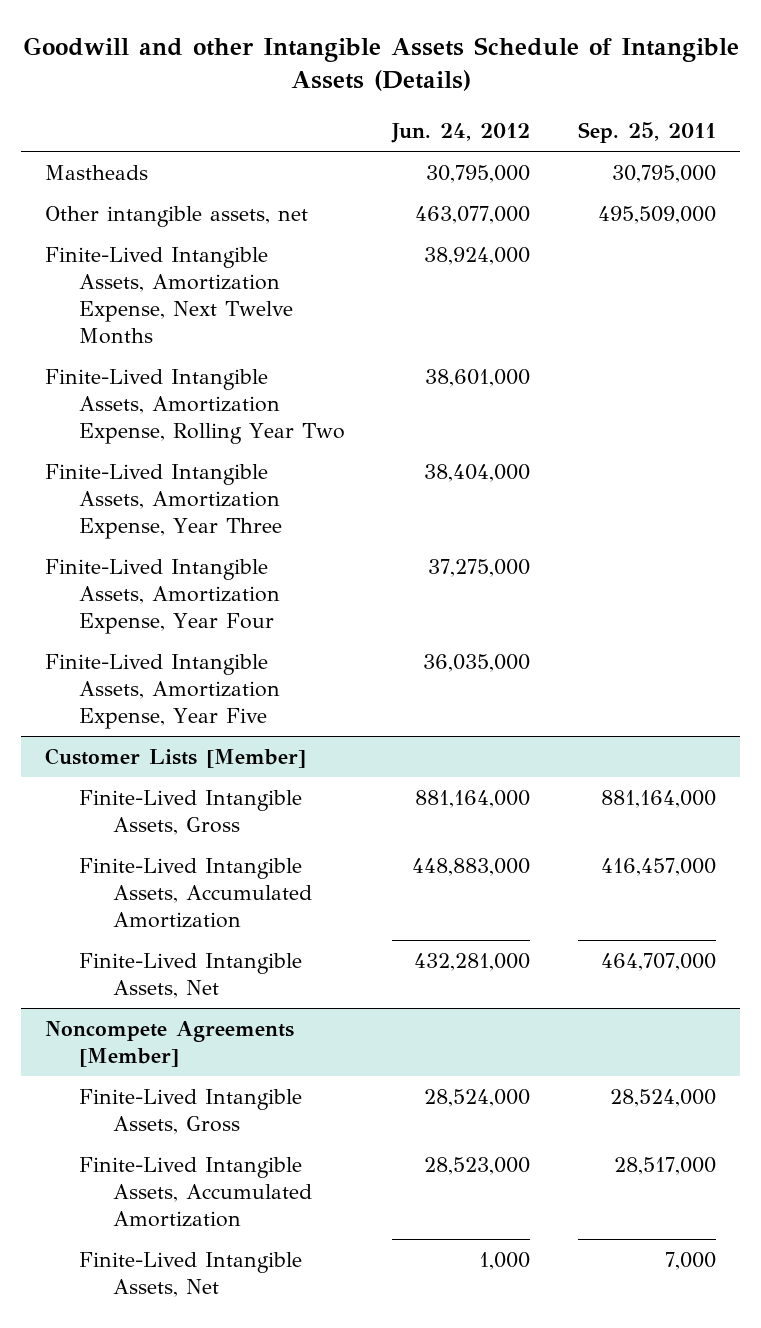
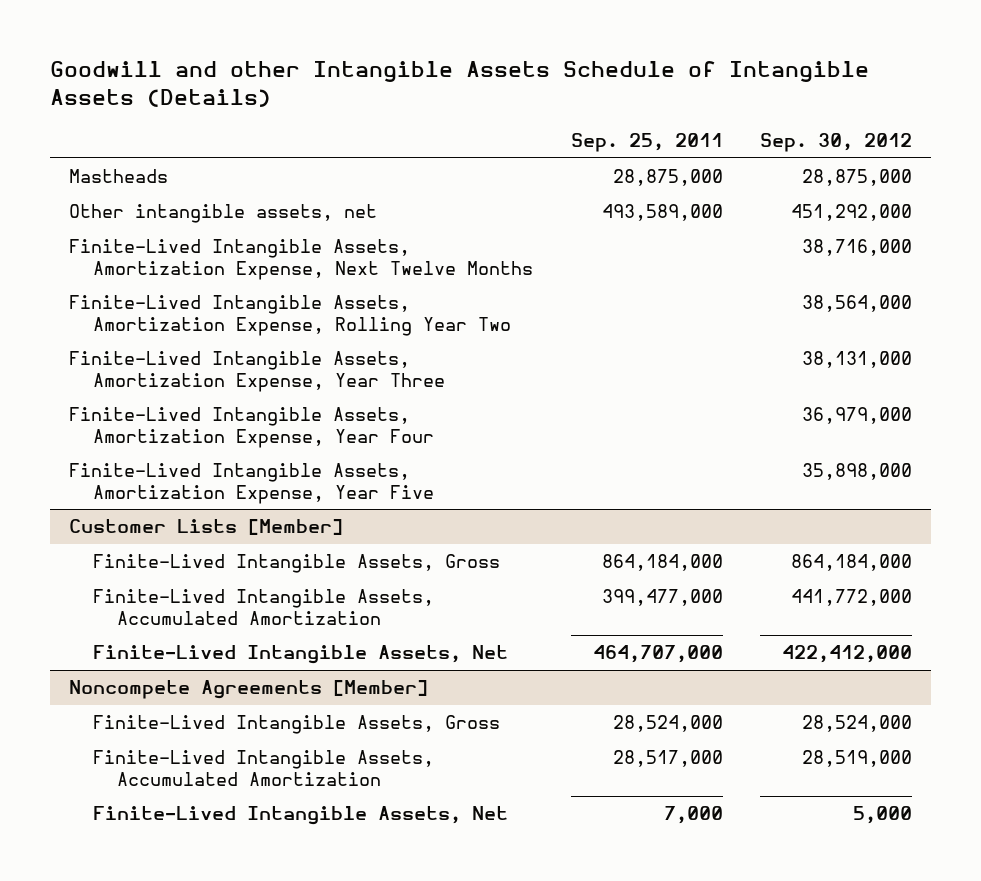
- | Jun. 24, 2012 | Sep. 25, 2011
+ | Sep. 25, 2011 | Sep. 30, 2012
- Mastheads | 30,795,000 | 30,795,000
- Other intangible assets, net | 463,077,000 | 495,509,000
+ Mastheads | 28,875,000 | 28,875,000
+ Other intangible assets, net | 493,589,000 | 451,292,000
@ Customer Lists [Member]
- Finite-Lived Intangible Assets, Gross | 881,164,000 | 881,164,000
- Finite-Lived Intangible Assets, Accumulated Amortization | 448,883,000 | 416,457,000
+ Finite-Lived Intangible Assets, Gross | 864,184,000 | 864,184,000
+ Finite-Lived Intangible Assets, Accumulated Amortization | 399,477,000 | 441,772,000

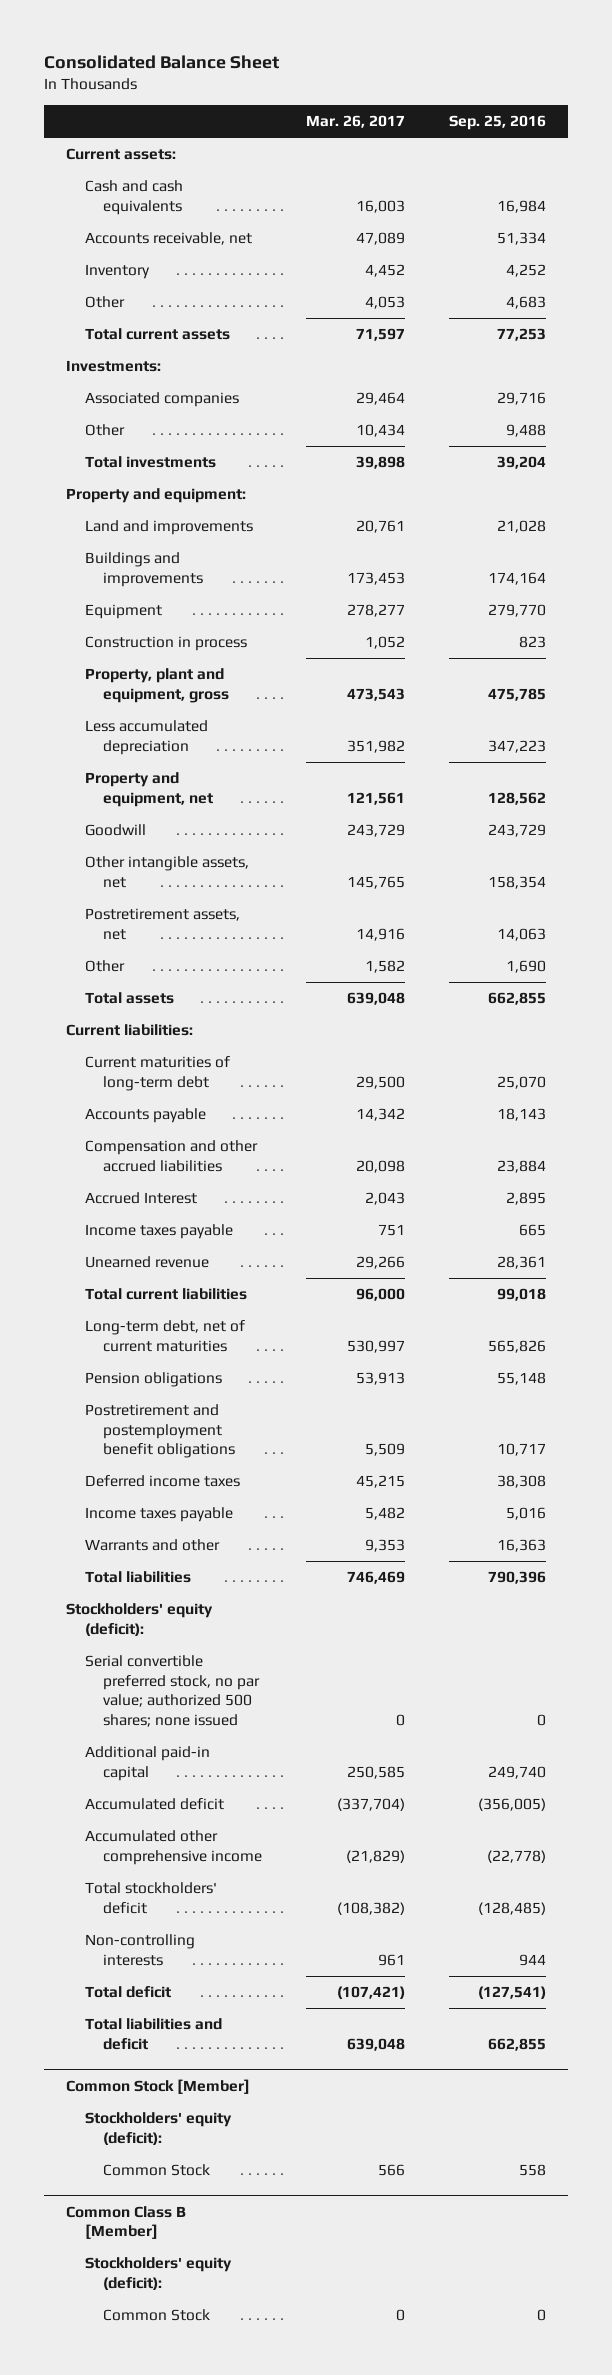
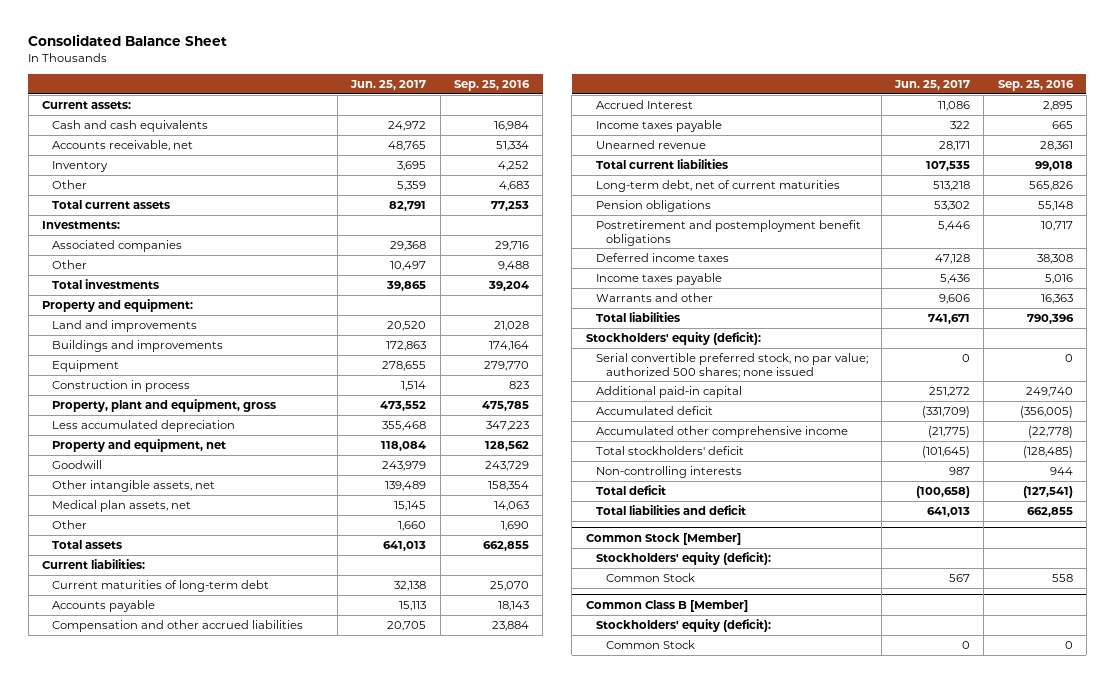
- | Mar. 26, 2017 | Sep. 25, 2016
+ | Jun. 25, 2017 | Sep. 25, 2016
- Postretirement assets, net | 14,916 | 14,063
+ Medical plan assets, net | 15,145 | 14,063

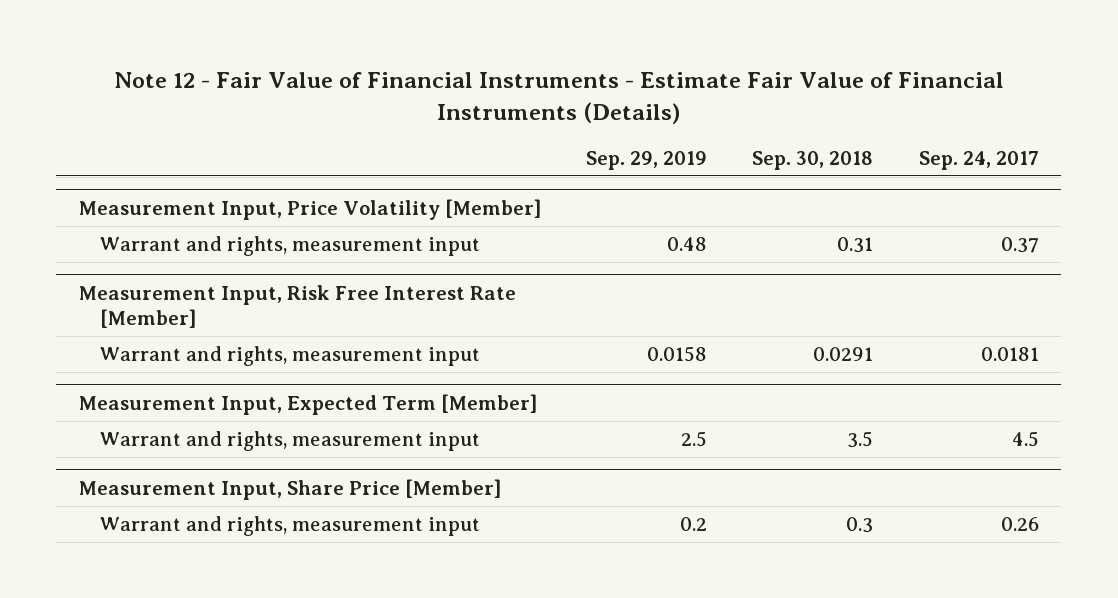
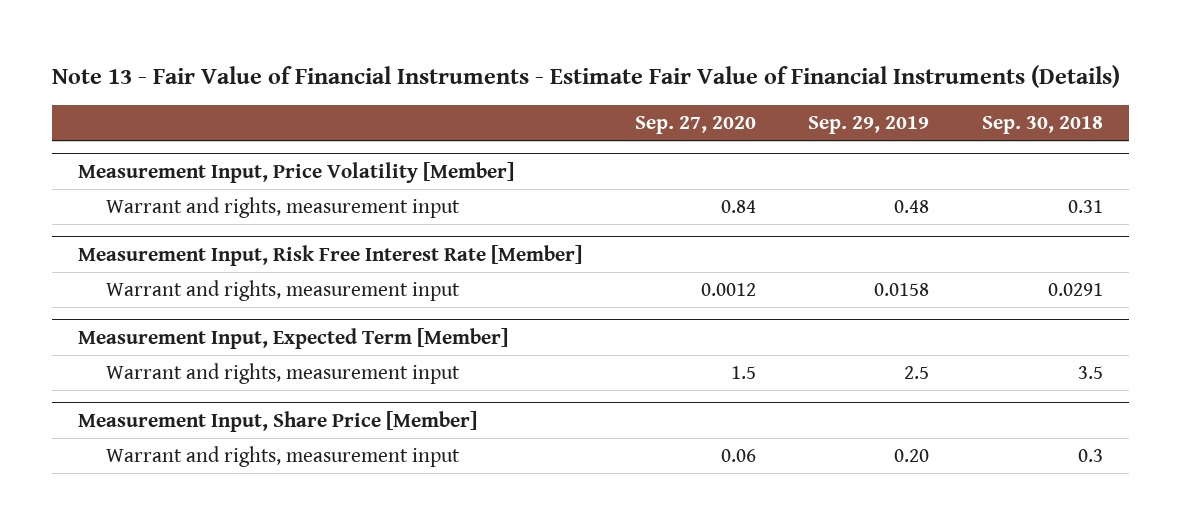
- Note 12 - Fair Value of Financial Instruments - Estimate Fair Value of Financial Instruments (Details)
+ Note 13 - Fair Value of Financial Instruments - Estimate Fair Value of Financial Instruments (Details)
- | Sep. 29, 2019 | Sep. 30, 2018 | Sep. 24, 2017
+ | Sep. 27, 2020 | Sep. 29, 2019 | Sep. 30, 2018
@ Measurement Input, Share Price [Member]
- Warrant and rights, measurement input | 0.2 | 0.3 | 0.26
+ Warrant and rights, measurement input | 0.06 | 0.20 | 0.3

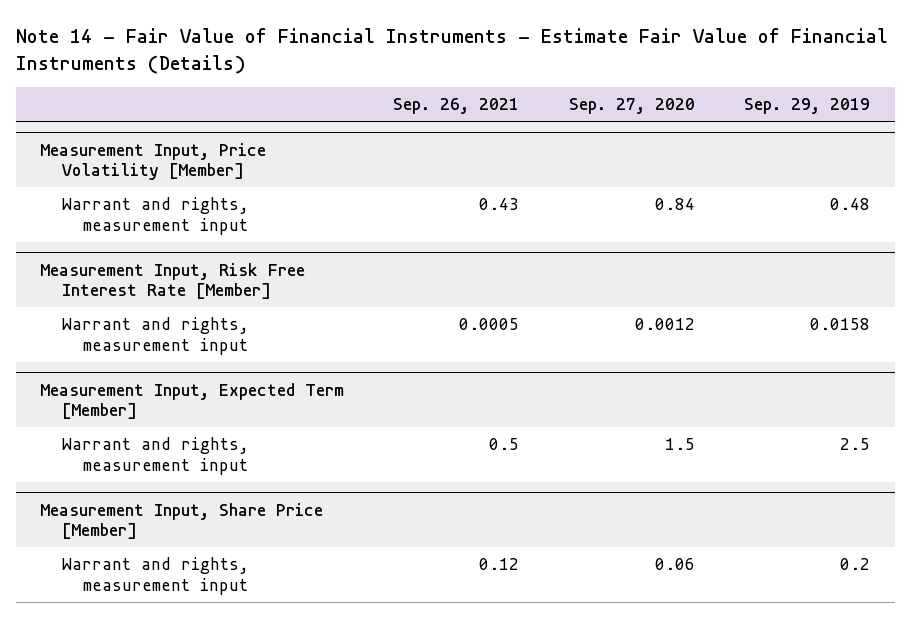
- Note 13 - Fair Value of Financial Instruments - Estimate Fair Value of Financial Instruments (Details)
+ Note 14 - Fair Value of Financial Instruments - Estimate Fair Value of Financial Instruments (Details)
- | Sep. 27, 2020 | Sep. 29, 2019 | Sep. 30, 2018
+ | Sep. 26, 2021 | Sep. 27, 2020 | Sep. 29, 2019
@ Measurement Input, Share Price [Member]
- Warrant and rights, measurement input | 0.06 | 0.20 | 0.3
+ Warrant and rights, measurement input | 0.12 | 0.06 | 0.2

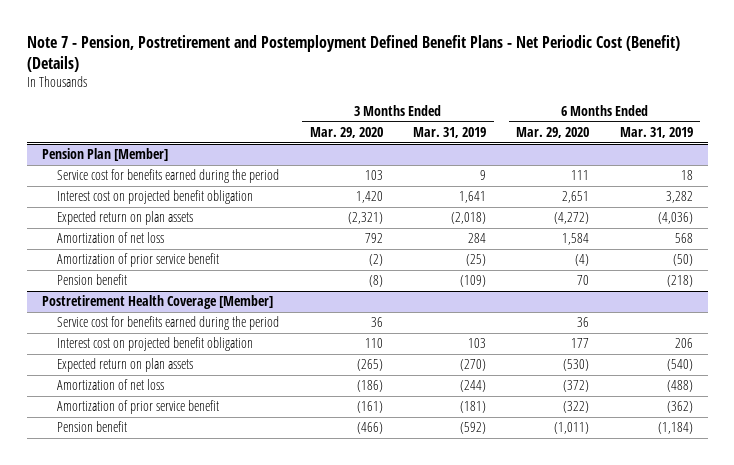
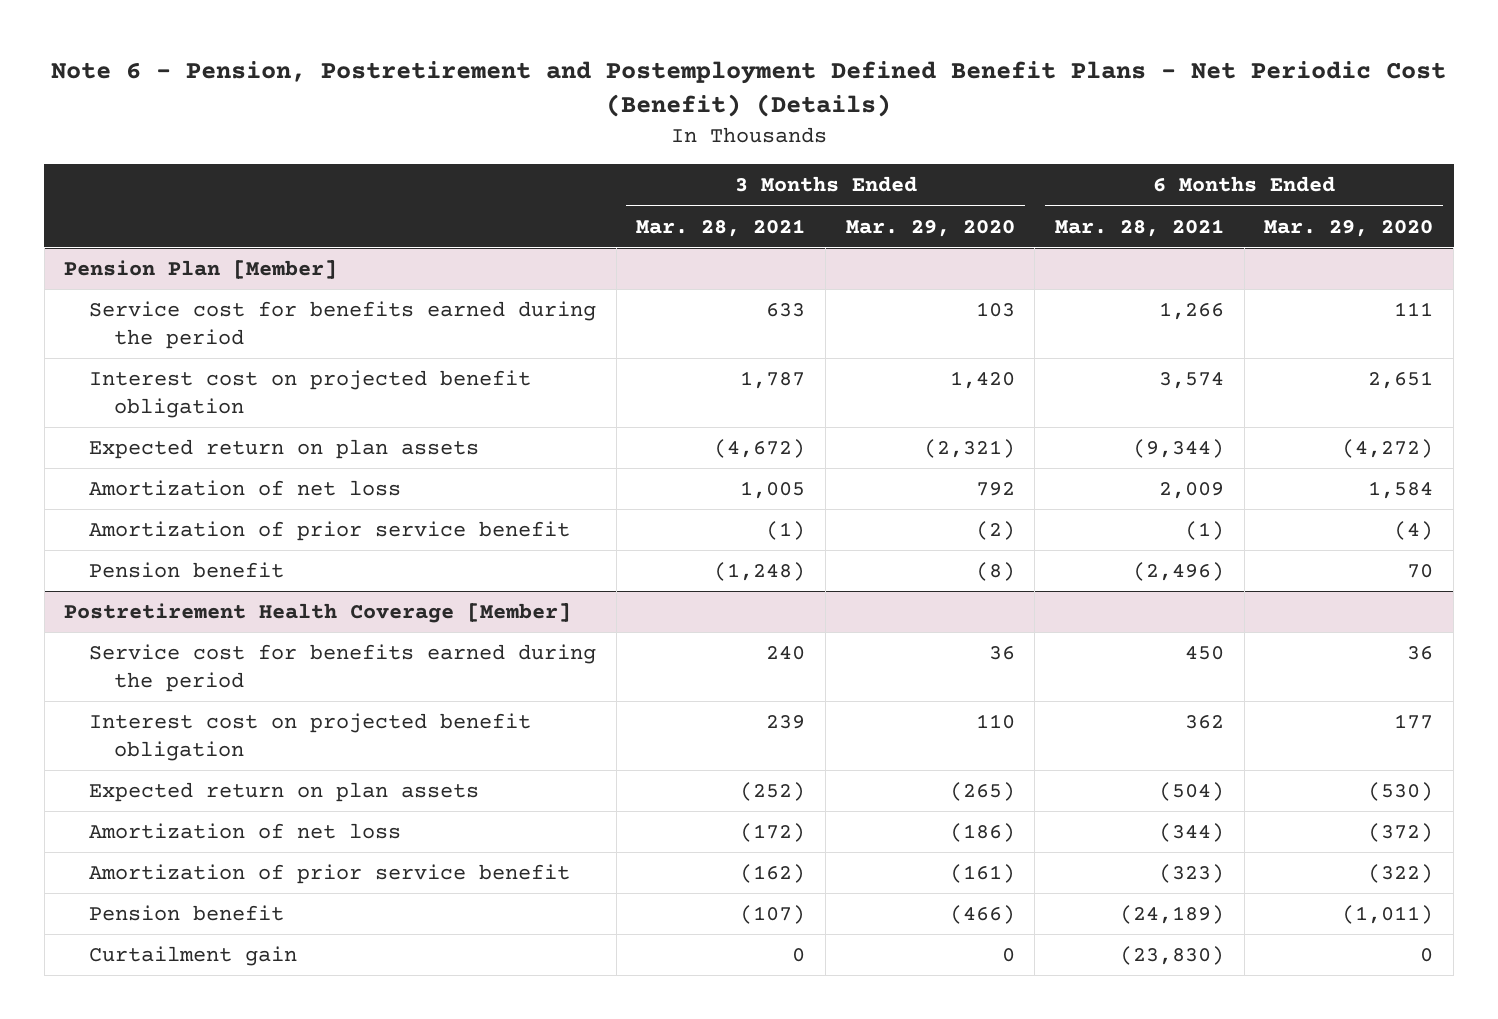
- Note 7 - Pension, Postretirement and Postemployment Defined Benefit Plans - Net Periodic Cost (Benefit) (Details)
+ Note 6 - Pension, Postretirement and Postemployment Defined Benefit Plans - Net Periodic Cost (Benefit) (Details)
- | 3 Months Ended Mar. 29, 2020 | 3 Months Ended Mar. 31, 2019 | 6 Months Ended Mar. 29, 2020 | 6 Months Ended Mar. 31, 2019
+ | 3 Months Ended Mar. 28, 2021 | 3 Months Ended Mar. 29, 2020 | 6 Months Ended Mar. 28, 2021 | 6 Months Ended Mar. 29, 2020
@ Postretirement Health Coverage [Member]
+ Curtailment gain | 0 | 0 | (23,830) | 0

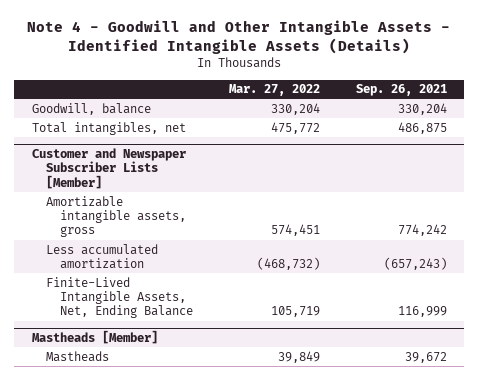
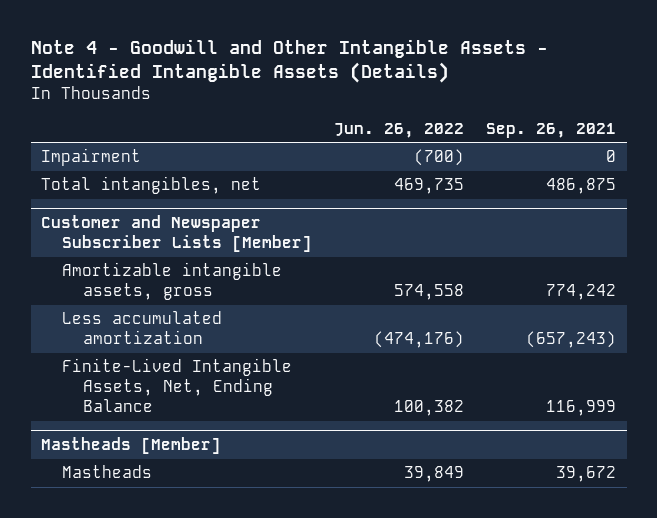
- | Mar. 27, 2022 | Sep. 26, 2021
+ | Jun. 26, 2022 | Sep. 26, 2021
- Goodwill, balance | 330,204 | 330,204
+ Impairment | (700) | 0

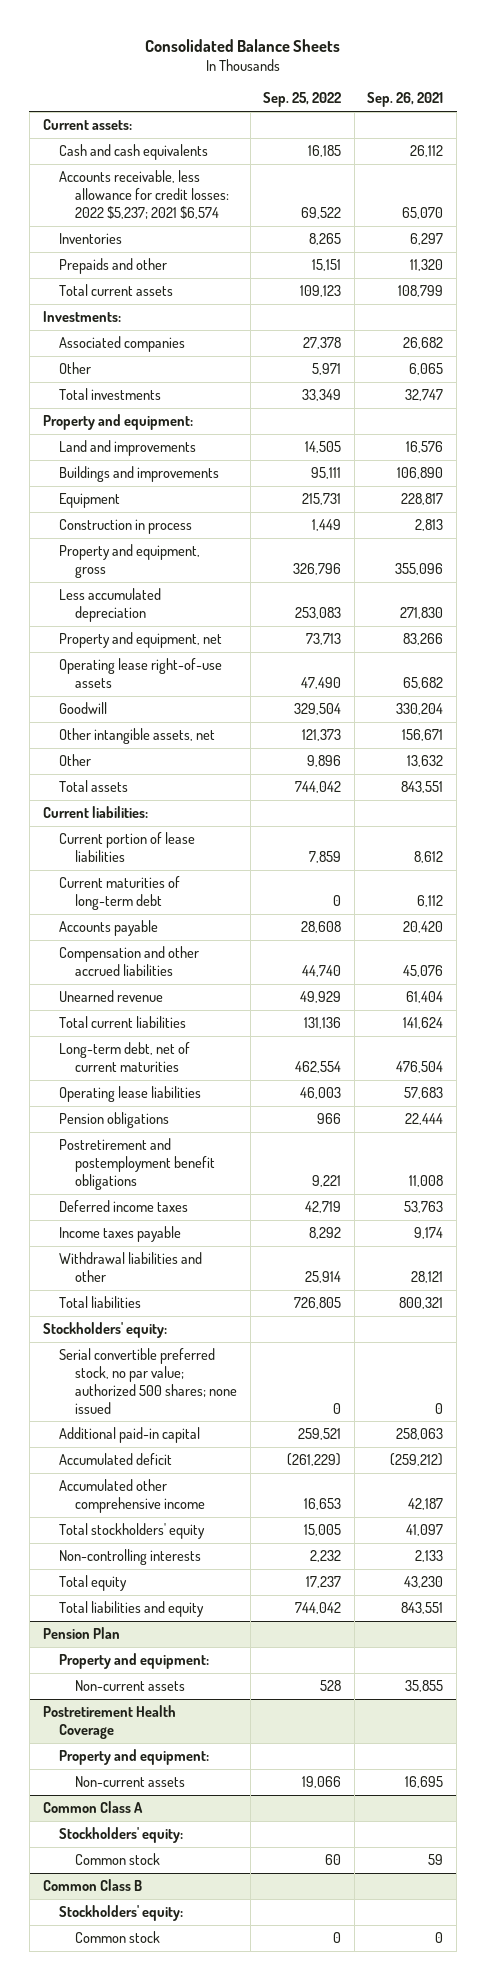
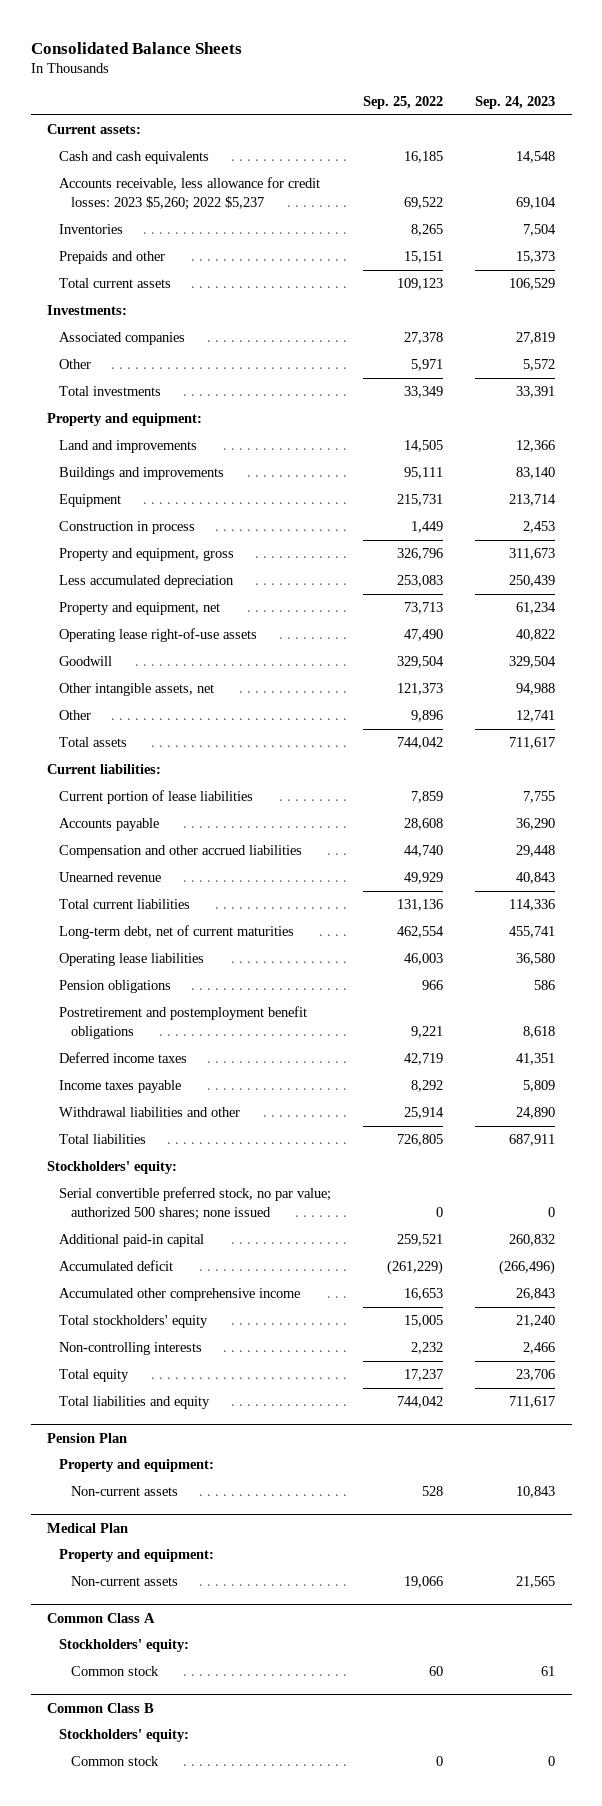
- | Sep. 25, 2022 | Sep. 26, 2021
+ | Sep. 25, 2022 | Sep. 24, 2023
- Accounts receivable, less allowance for credit losses: 2022 $5,237; 2021 $6,574 | 69,522 | 65,070
+ Accounts receivable, less allowance for credit losses: 2023 $5,260; 2022 $5,237 | 69,522 | 69,104
- Current maturities of long-term debt | 0 | 6,112
- Postretirement Health Coverage
+ Medical Plan

